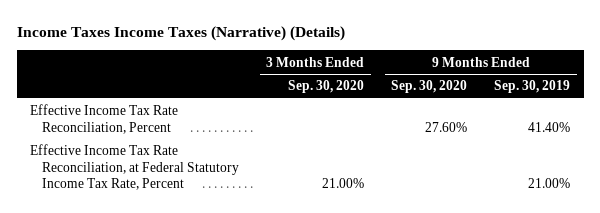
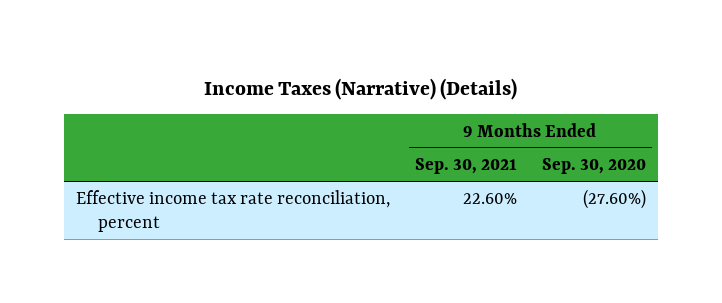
- Income Taxes Income Taxes (Narrative) (Details)
+ Income Taxes (Narrative) (Details)
- | 3 Months Ended Sep. 30, 2020 | 9 Months Ended Sep. 30, 2020 | 9 Months Ended Sep. 30, 2019
+ | 9 Months Ended Sep. 30, 2021 | 9 Months Ended Sep. 30, 2020
- Effective Income Tax Rate Reconciliation, Percent | | 27.60% | 41.40%
- Effective Income Tax Rate Reconciliation, at Federal Statutory Income Tax Rate, Percent | 21.00% | | 21.00%
+ Effective income tax rate reconciliation, percent | 22.60% | (27.60%)

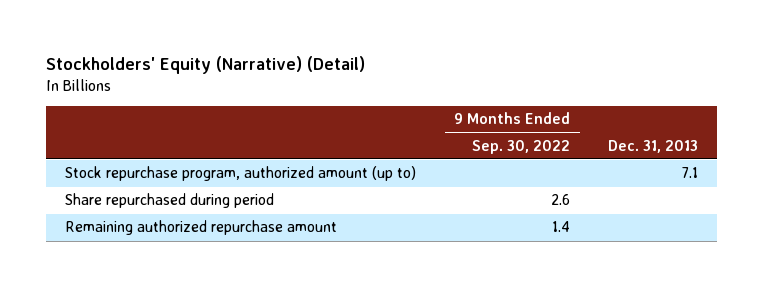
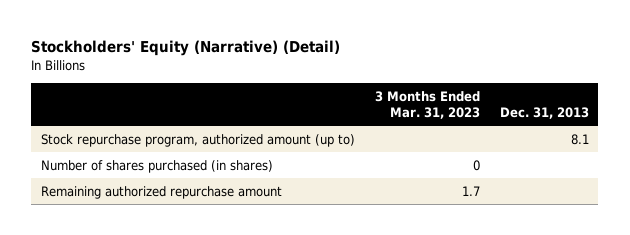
- | 9 Months Ended Sep. 30, 2022 | Dec. 31, 2013
+ | 3 Months Ended Mar. 31, 2023 | Dec. 31, 2013
- Stock repurchase program, authorized amount (up to) | | 7.1
- Share repurchased during period | 2.6 |
+ Stock repurchase program, authorized amount (up to) | | 8.1
+ Number of shares purchased (in shares) | 0 |

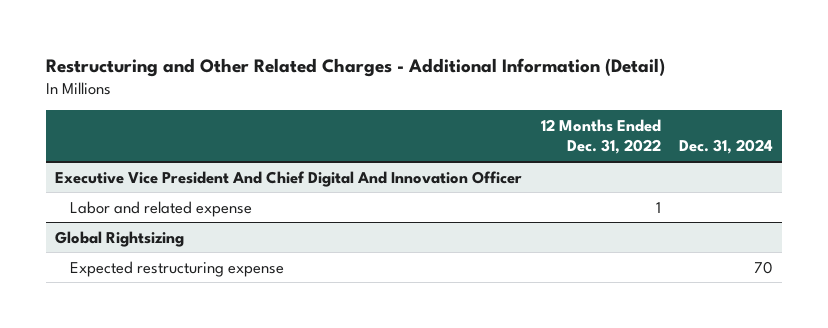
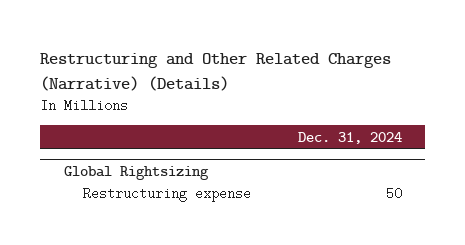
- Restructuring and Other Related Charges - Additional Information (Detail)
+ Restructuring and Other Related Charges (Narrative) (Details)
- | 12 Months Ended Dec. 31, 2022 | Dec. 31, 2024
+ | Dec. 31, 2024
- Executive Vice President And Chief Digital And Innovation Officer
- Labor and related expense | 1 |
@ Global Rightsizing
- Expected restructuring expense | | 70
+ Restructuring expense | 50

